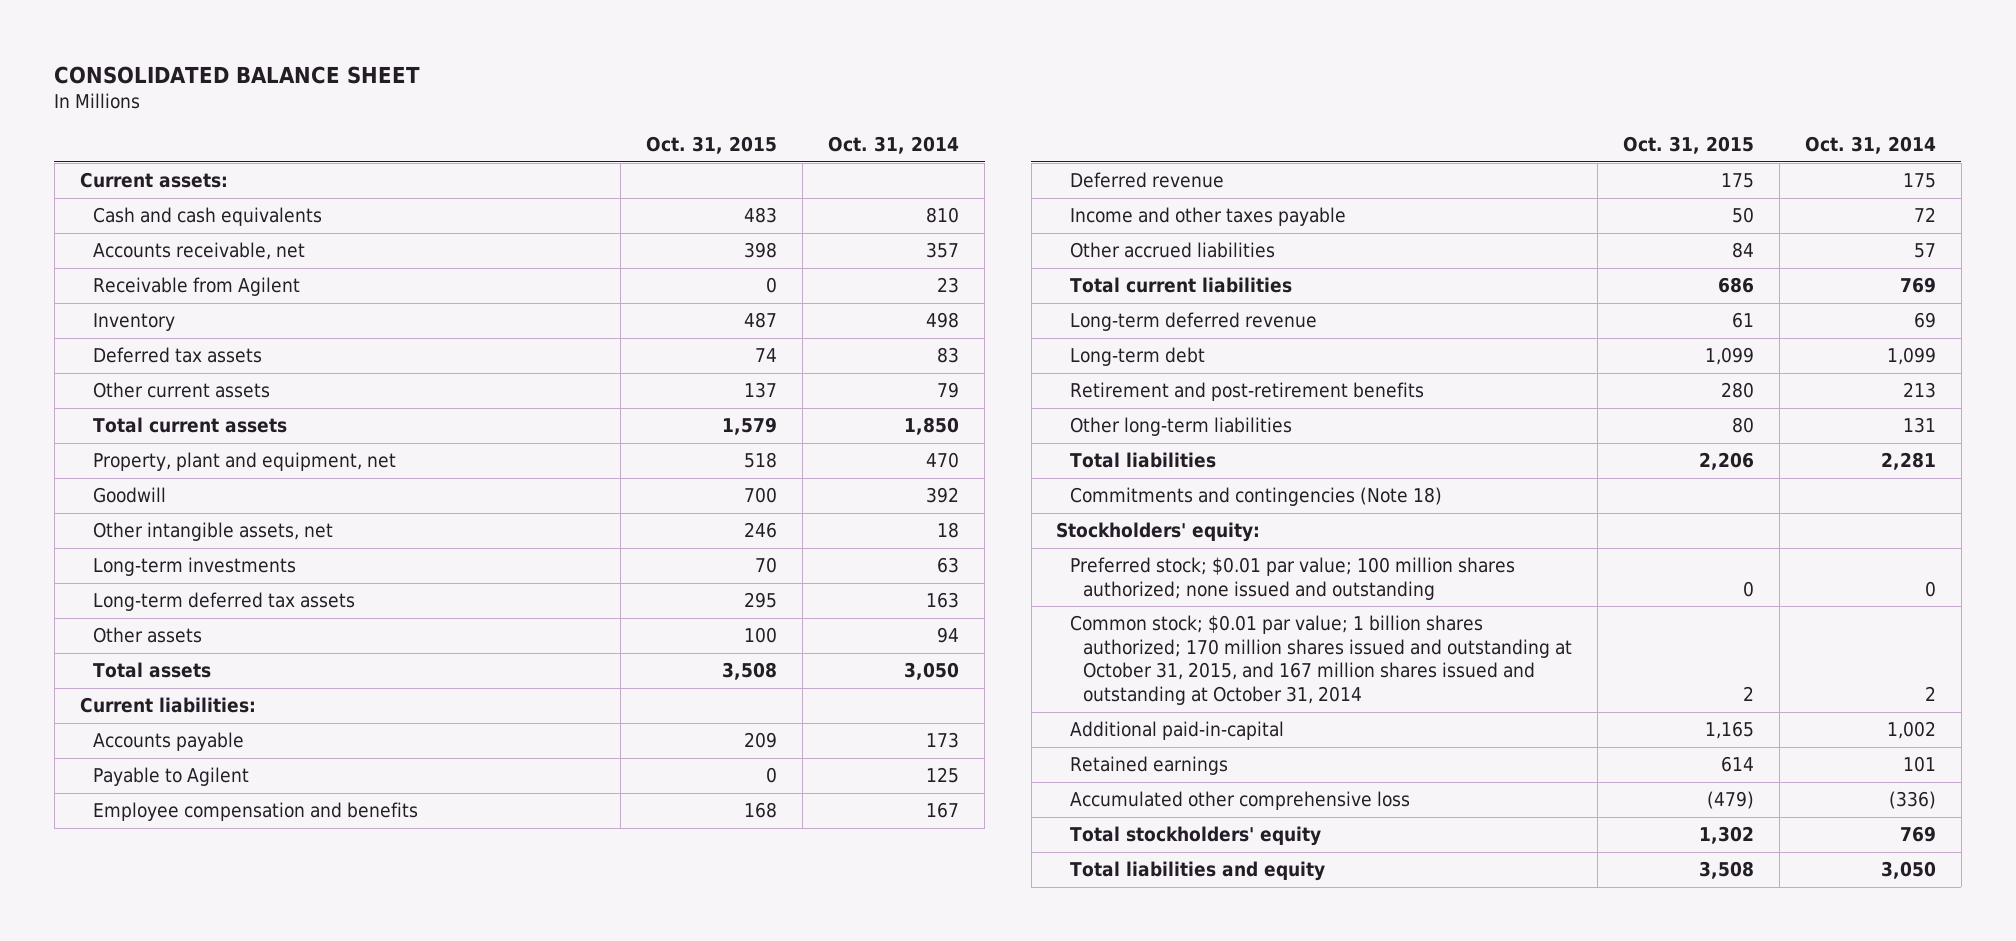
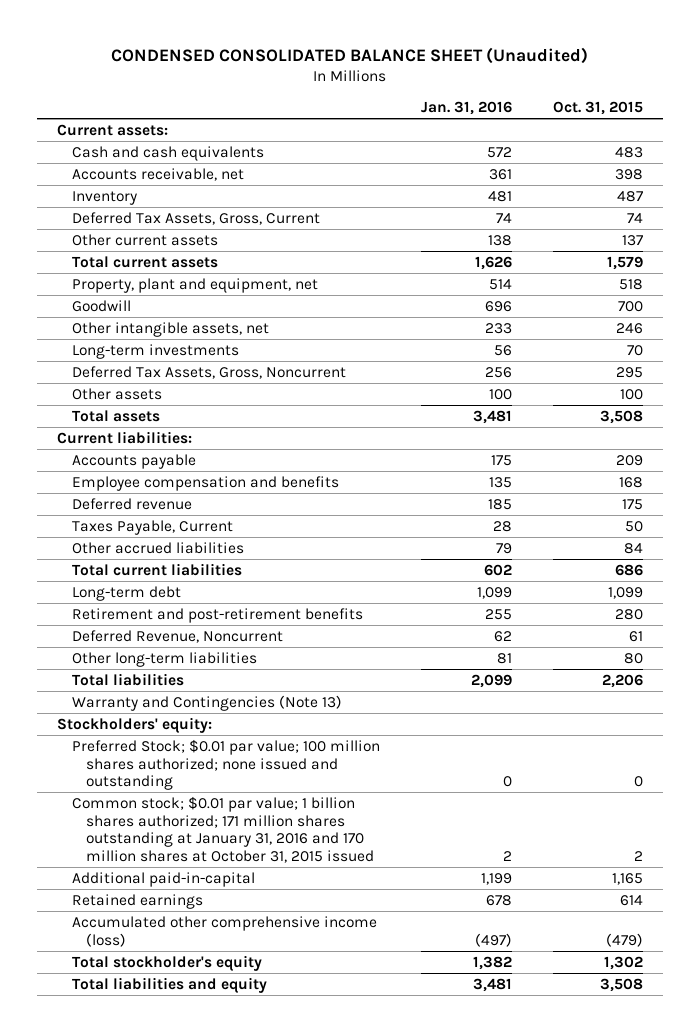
- CONSOLIDATED BALANCE SHEET
+ CONDENSED CONSOLIDATED BALANCE SHEET (Unaudited)
- | Oct. 31, 2015 | Oct. 31, 2014
+ | Jan. 31, 2016 | Oct. 31, 2015
- Receivable from Agilent | 0 | 23
- Deferred tax assets | 74 | 83
+ Deferred Tax Assets, Gross, Current | 74 | 74
- Long-term deferred tax assets | 295 | 163
+ Deferred Tax Assets, Gross, Noncurrent | 256 | 295
- Payable to Agilent | 0 | 125
- Income and other taxes payable | 50 | 72
+ Taxes Payable, Current | 28 | 50
- Long-term deferred revenue | 61 | 69
+ Deferred Revenue, Noncurrent | 62 | 61
- Commitments and contingencies (Note 18)
+ Warranty and Contingencies (Note 13)
- Preferred stock; $0.01 par value; 100 million shares authorized; none issued and outstanding | 0 | 0
- Common stock; $0.01 par value; 1 billion shares authorized; 170 million shares issued and outstanding at October 31, 2015, and 167 million shares issued and outstanding at October 31, 2014 | 2 | 2
+ Preferred Stock; $0.01 par value; 100 million shares authorized; none issued and outstanding | 0 | 0
+ Common stock; $0.01 par value; 1 billion shares authorized; 171 million shares outstanding at January 31, 2016 and 170 million shares at October 31, 2015 issued | 2 | 2
- Accumulated other comprehensive loss | (479) | (336)
- Total stockholders' equity | 1,302 | 769
+ Accumulated other comprehensive income (loss) | (497) | (479)
+ Total stockholder's equity | 1,382 | 1,302

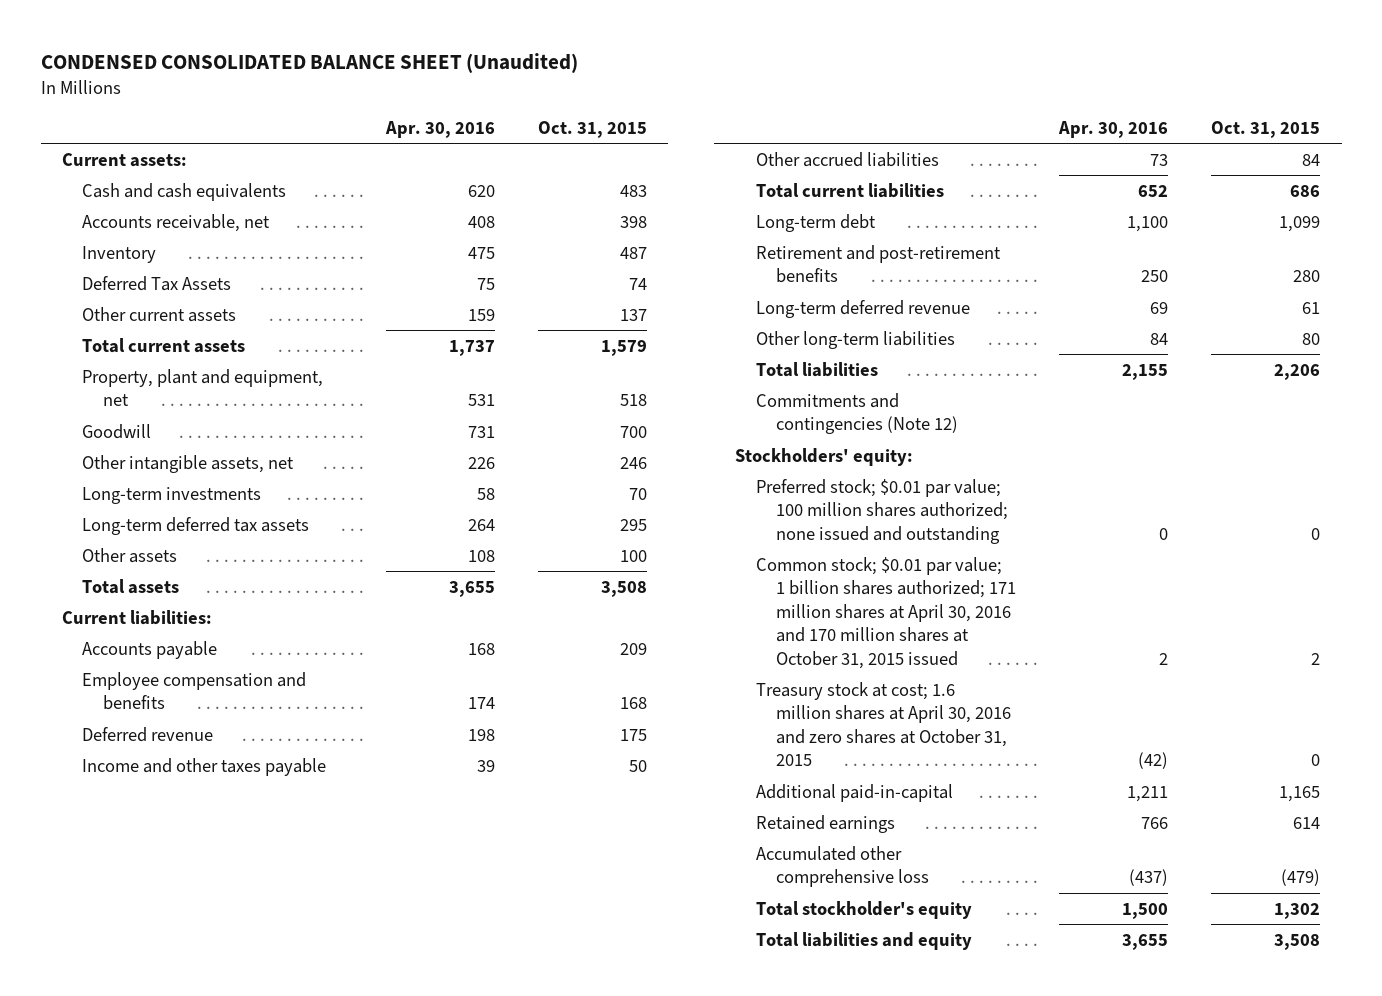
- | Jan. 31, 2016 | Oct. 31, 2015
+ | Apr. 30, 2016 | Oct. 31, 2015
- Deferred Tax Assets, Gross, Current | 74 | 74
+ Deferred Tax Assets | 75 | 74
- Deferred Tax Assets, Gross, Noncurrent | 256 | 295
+ Long-term deferred tax assets | 264 | 295
- Taxes Payable, Current | 28 | 50
+ Income and other taxes payable | 39 | 50
- Deferred Revenue, Noncurrent | 62 | 61
+ Long-term deferred revenue | 69 | 61
- Warranty and Contingencies (Note 13)
+ Commitments and contingencies (Note 12)
- Preferred Stock; $0.01 par value; 100 million shares authorized; none issued and outstanding | 0 | 0
- Common stock; $0.01 par value; 1 billion shares authorized; 171 million shares outstanding at January 31, 2016 and 170 million shares at October 31, 2015 issued | 2 | 2
+ Preferred stock; $0.01 par value; 100 million shares authorized; none issued and outstanding | 0 | 0
+ Common stock; $0.01 par value; 1 billion shares authorized; 171 million shares at April 30, 2016 and 170 million shares at October 31, 2015 issued | 2 | 2
+ Treasury stock at cost; 1.6 million shares at April 30, 2016 and zero shares at October 31, 2015 | (42) | 0
- Accumulated other comprehensive income (loss) | (497) | (479)
+ Accumulated other comprehensive loss | (437) | (479)

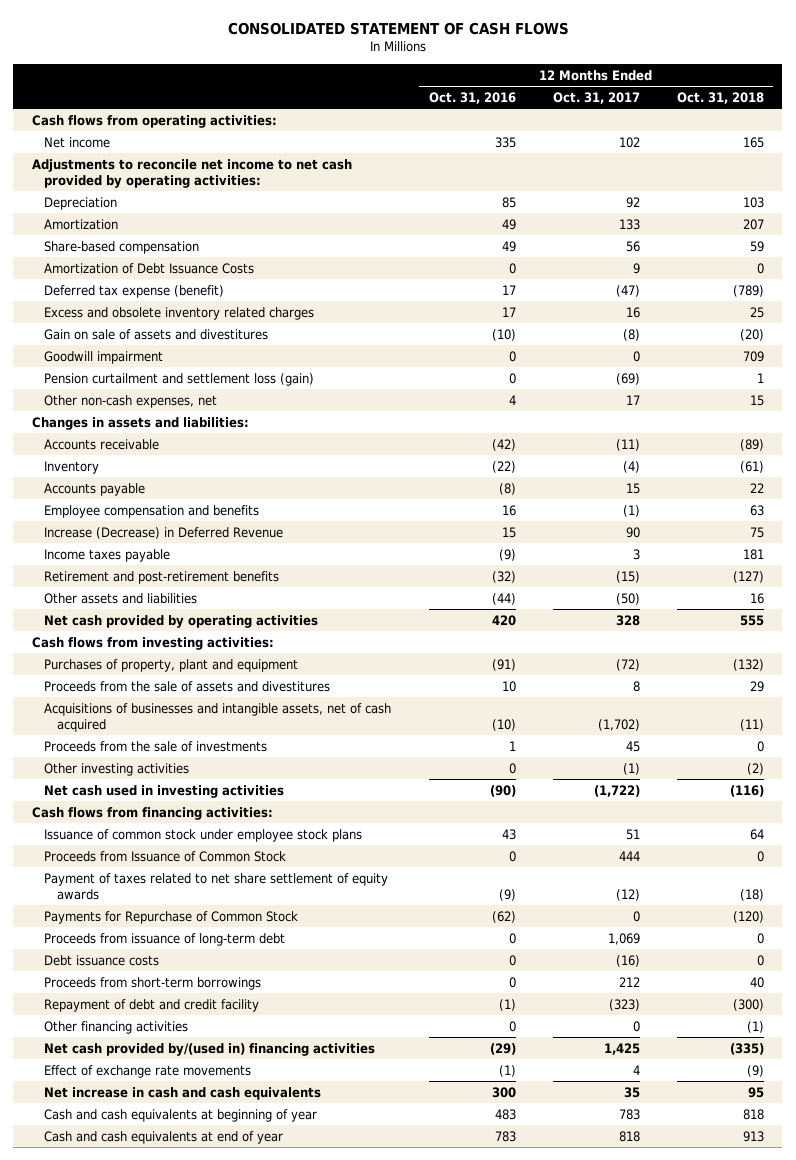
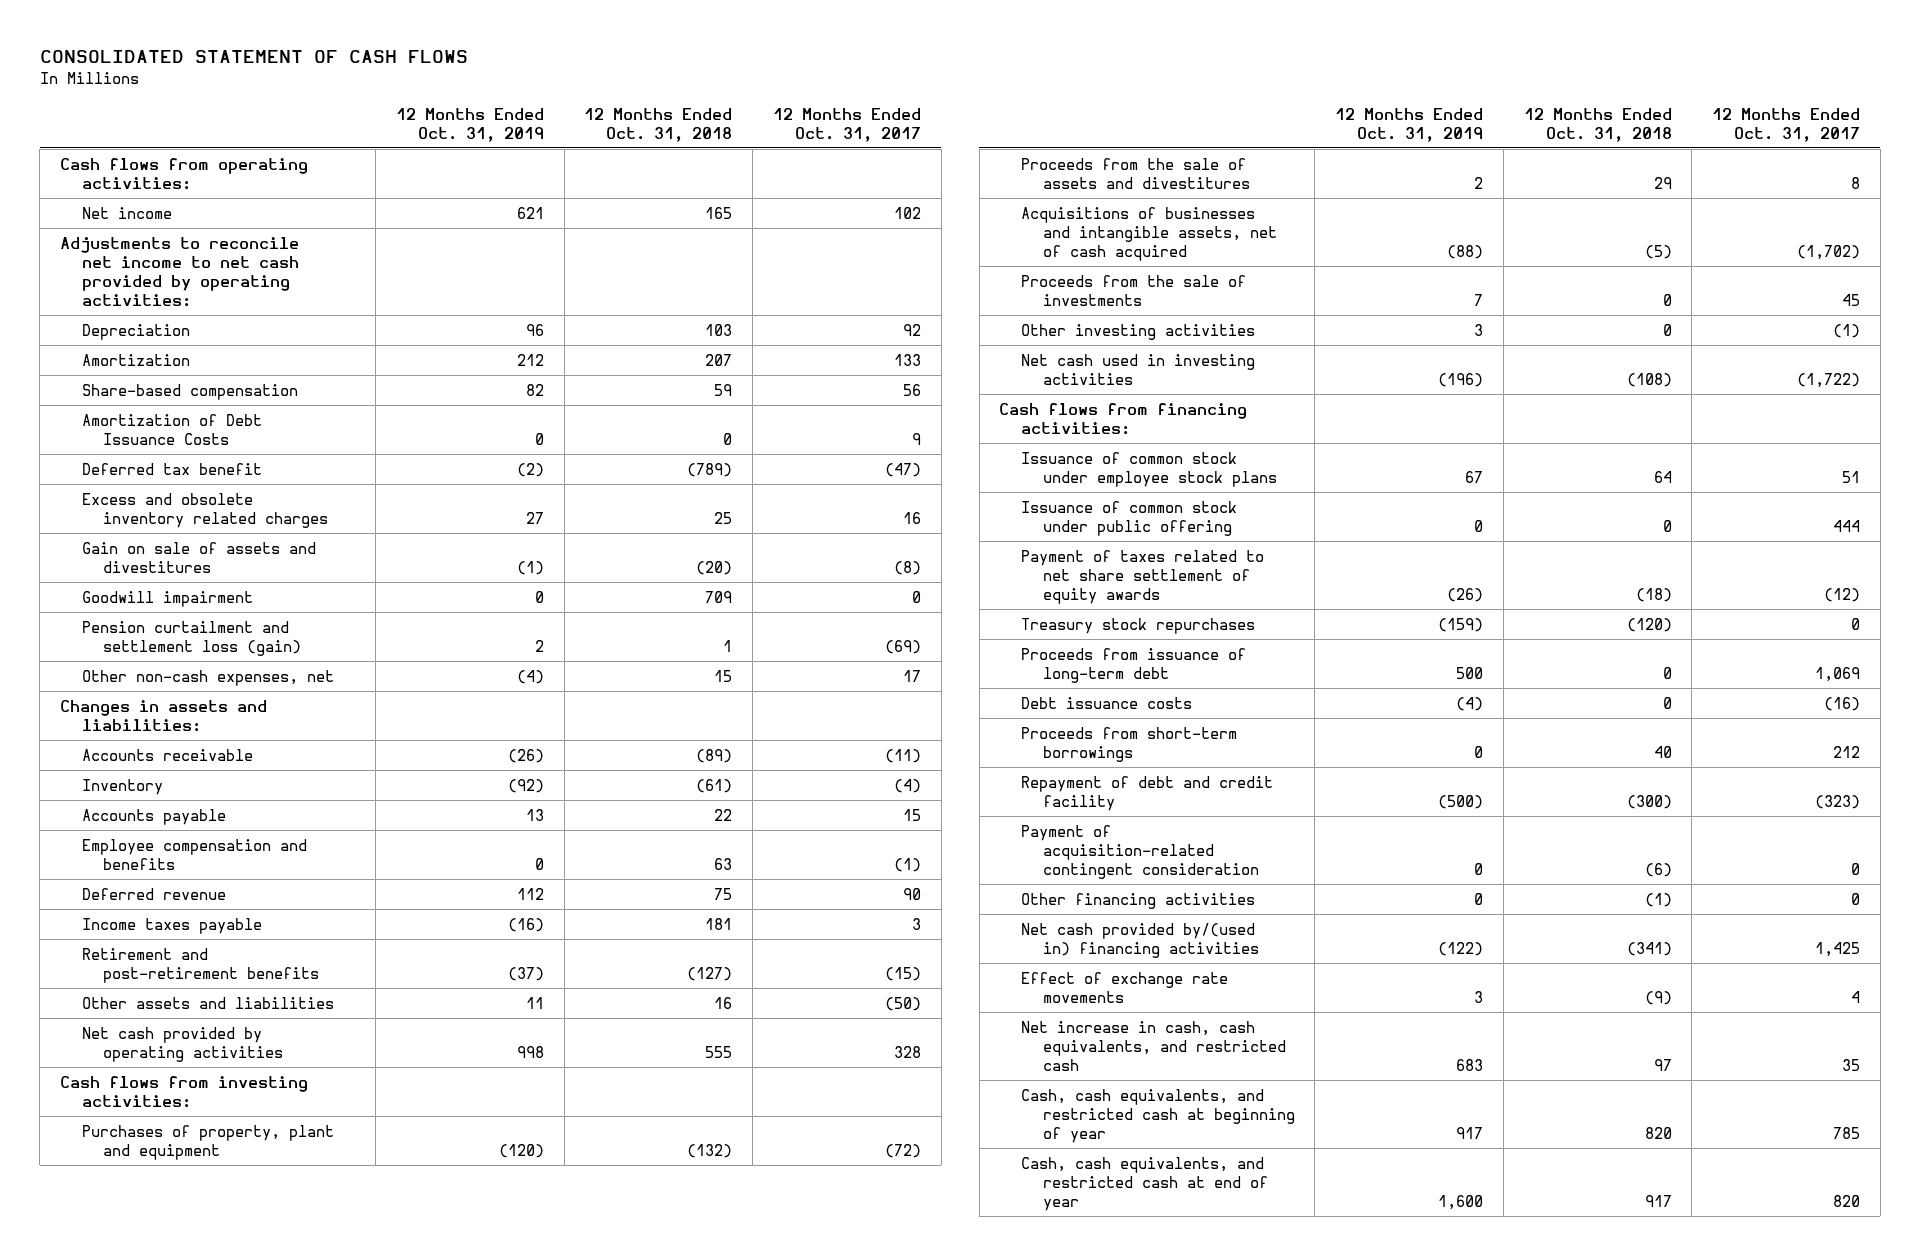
- | 12 Months Ended Oct. 31, 2016 | 12 Months Ended Oct. 31, 2017 | 12 Months Ended Oct. 31, 2018
+ | 12 Months Ended Oct. 31, 2019 | 12 Months Ended Oct. 31, 2018 | 12 Months Ended Oct. 31, 2017
- Deferred tax expense (benefit) | 17 | (47) | (789)
+ Deferred tax benefit | (2) | (789) | (47)
- Increase (Decrease) in Deferred Revenue | 15 | 90 | 75
+ Deferred revenue | 112 | 75 | 90
- Acquisitions of businesses and intangible assets, net of cash acquired | (10) | (1,702) | (11)
+ Acquisitions of businesses and intangible assets, net of cash acquired | (88) | (5) | (1,702)
- Other investing activities | 0 | (1) | (2)
- Net cash used in investing activities | (90) | (1,722) | (116)
+ Other investing activities | 3 | 0 | (1)
+ Net cash used in investing activities | (196) | (108) | (1,722)
- Proceeds from Issuance of Common Stock | 0 | 444 | 0
+ Issuance of common stock under public offering | 0 | 0 | 444
- Payments for Repurchase of Common Stock | (62) | 0 | (120)
+ Treasury stock repurchases | (159) | (120) | 0
+ Payment of acquisition-related contingent consideration | 0 | (6) | 0
- Net cash provided by/(used in) financing activities | (29) | 1,425 | (335)
+ Net cash provided by/(used in) financing activities | (122) | (341) | 1,425
- Net increase in cash and cash equivalents | 300 | 35 | 95
- Cash and cash equivalents at beginning of year | 483 | 783 | 818
- Cash and cash equivalents at end of year | 783 | 818 | 913
+ Net increase in cash, cash equivalents, and restricted cash | 683 | 97 | 35
+ Cash, cash equivalents, and restricted cash at beginning of year | 917 | 820 | 785
+ Cash, cash equivalents, and restricted cash at end of year | 1,600 | 917 | 820

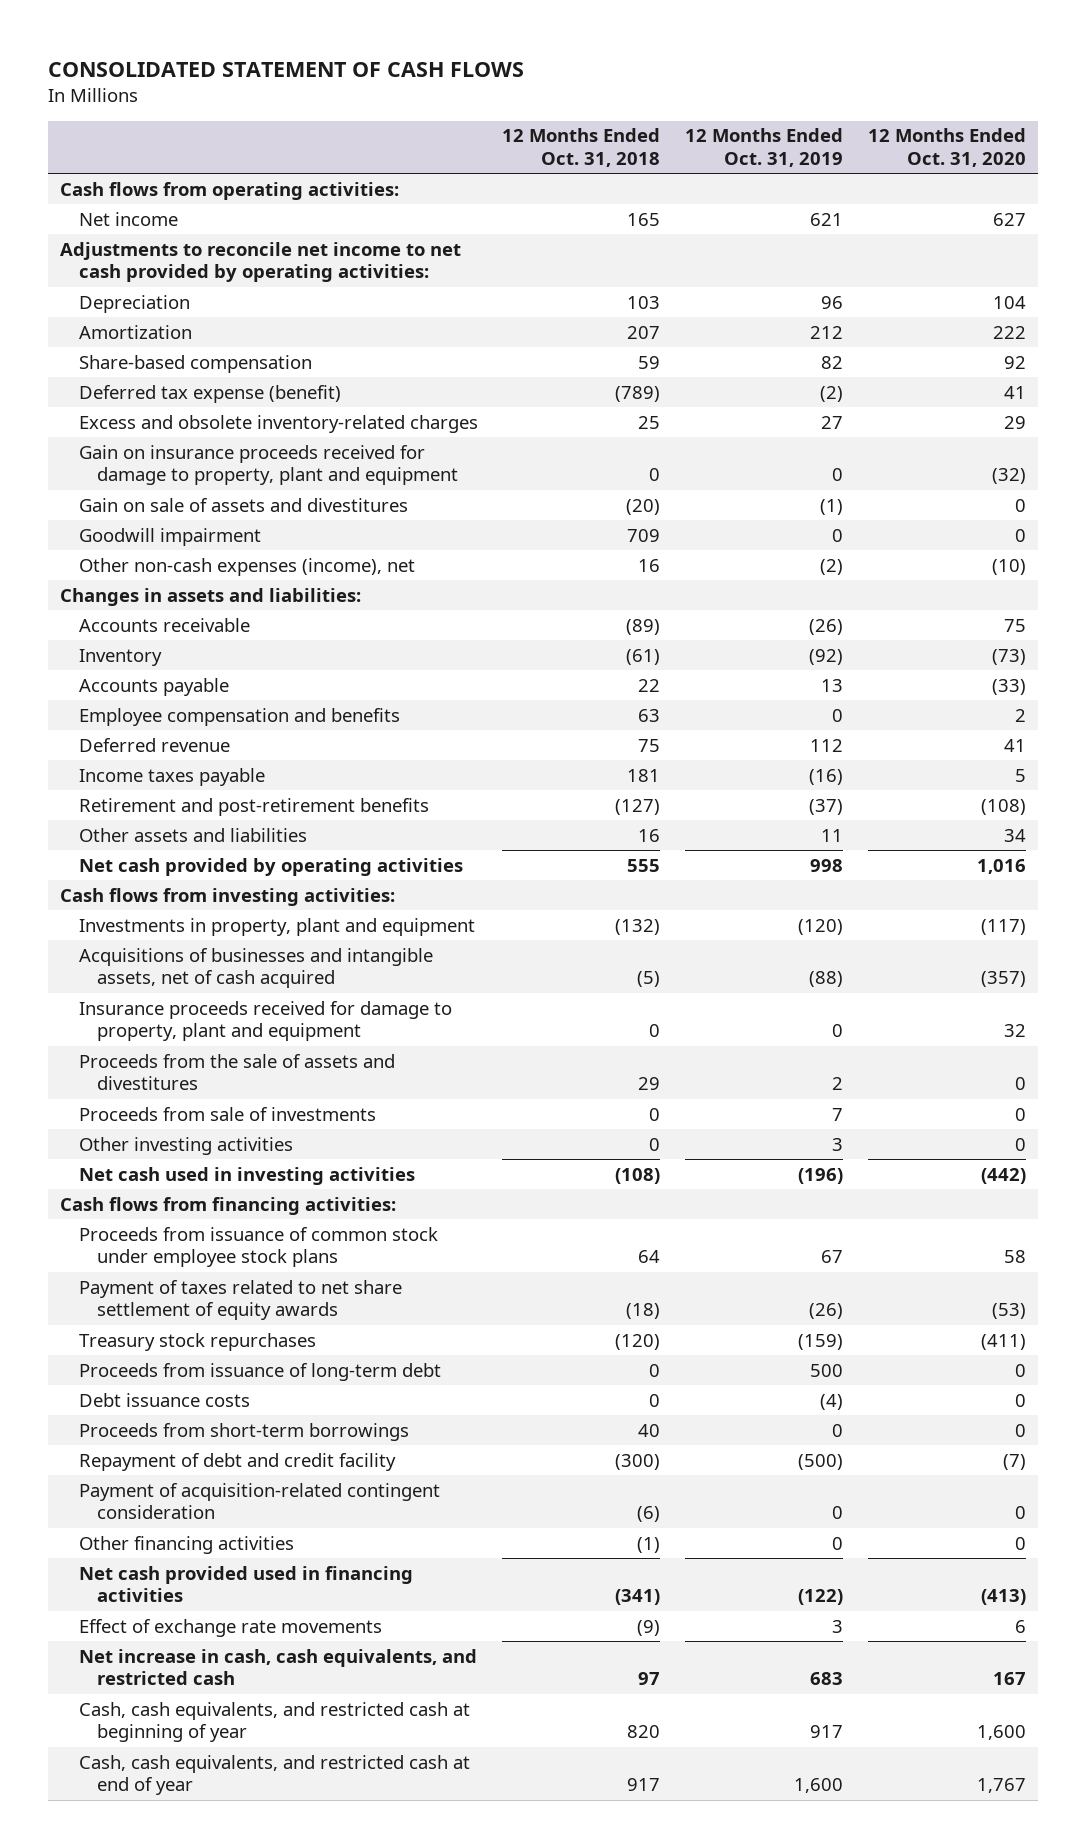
- | 12 Months Ended Oct. 31, 2019 | 12 Months Ended Oct. 31, 2018 | 12 Months Ended Oct. 31, 2017
+ | 12 Months Ended Oct. 31, 2018 | 12 Months Ended Oct. 31, 2019 | 12 Months Ended Oct. 31, 2020
- Amortization of Debt Issuance Costs | 0 | 0 | 9
- Deferred tax benefit | (2) | (789) | (47)
- Excess and obsolete inventory related charges | 27 | 25 | 16
+ Deferred tax expense (benefit) | (789) | (2) | 41
+ Excess and obsolete inventory-related charges | 25 | 27 | 29
+ Gain on insurance proceeds received for damage to property, plant and equipment | 0 | 0 | (32)
- Pension curtailment and settlement loss (gain) | 2 | 1 | (69)
- Other non-cash expenses, net | (4) | 15 | 17
+ Other non-cash expenses (income), net | 16 | (2) | (10)
- Purchases of property, plant and equipment | (120) | (132) | (72)
+ Investments in property, plant and equipment | (132) | (120) | (117)
- Proceeds from the sale of investments | 7 | 0 | 45
+ Insurance proceeds received for damage to property, plant and equipment | 0 | 0 | 32
moved down: Proceeds from the sale of assets and divestitures | 29 | 2 | 0
+ Proceeds from sale of investments | 0 | 7 | 0
- Issuance of common stock under employee stock plans | 67 | 64 | 51
- Issuance of common stock under public offering | 0 | 0 | 444
+ Proceeds from issuance of common stock under employee stock plans | 64 | 67 | 58
- Net cash provided by/(used in) financing activities | (122) | (341) | 1,425
+ Net cash provided used in financing activities | (341) | (122) | (413)

